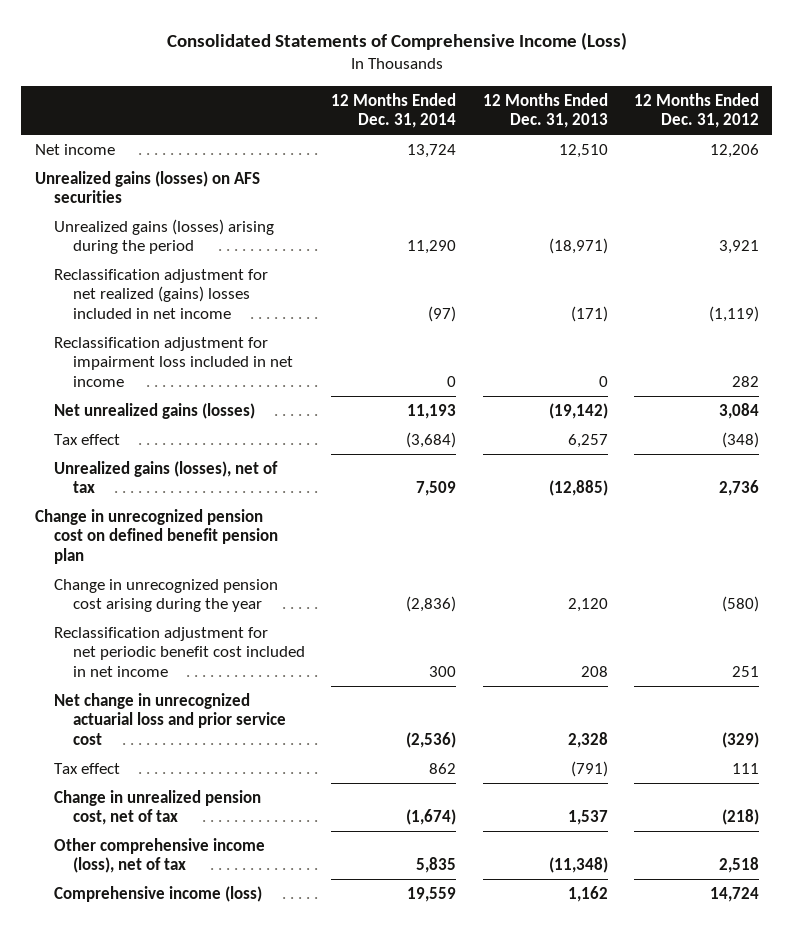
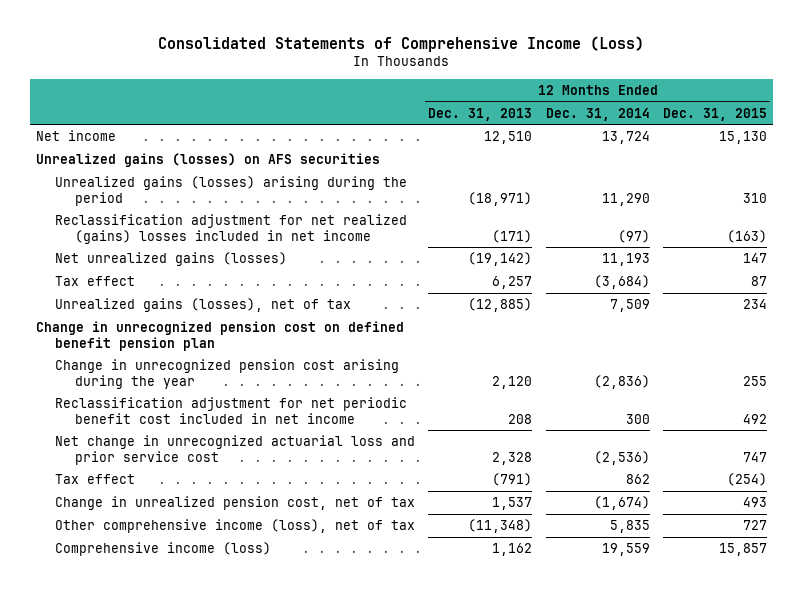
- | 12 Months Ended Dec. 31, 2014 | 12 Months Ended Dec. 31, 2013 | 12 Months Ended Dec. 31, 2012
+ | 12 Months Ended Dec. 31, 2013 | 12 Months Ended Dec. 31, 2014 | 12 Months Ended Dec. 31, 2015
- Reclassification adjustment for impairment loss included in net income | 0 | 0 | 282

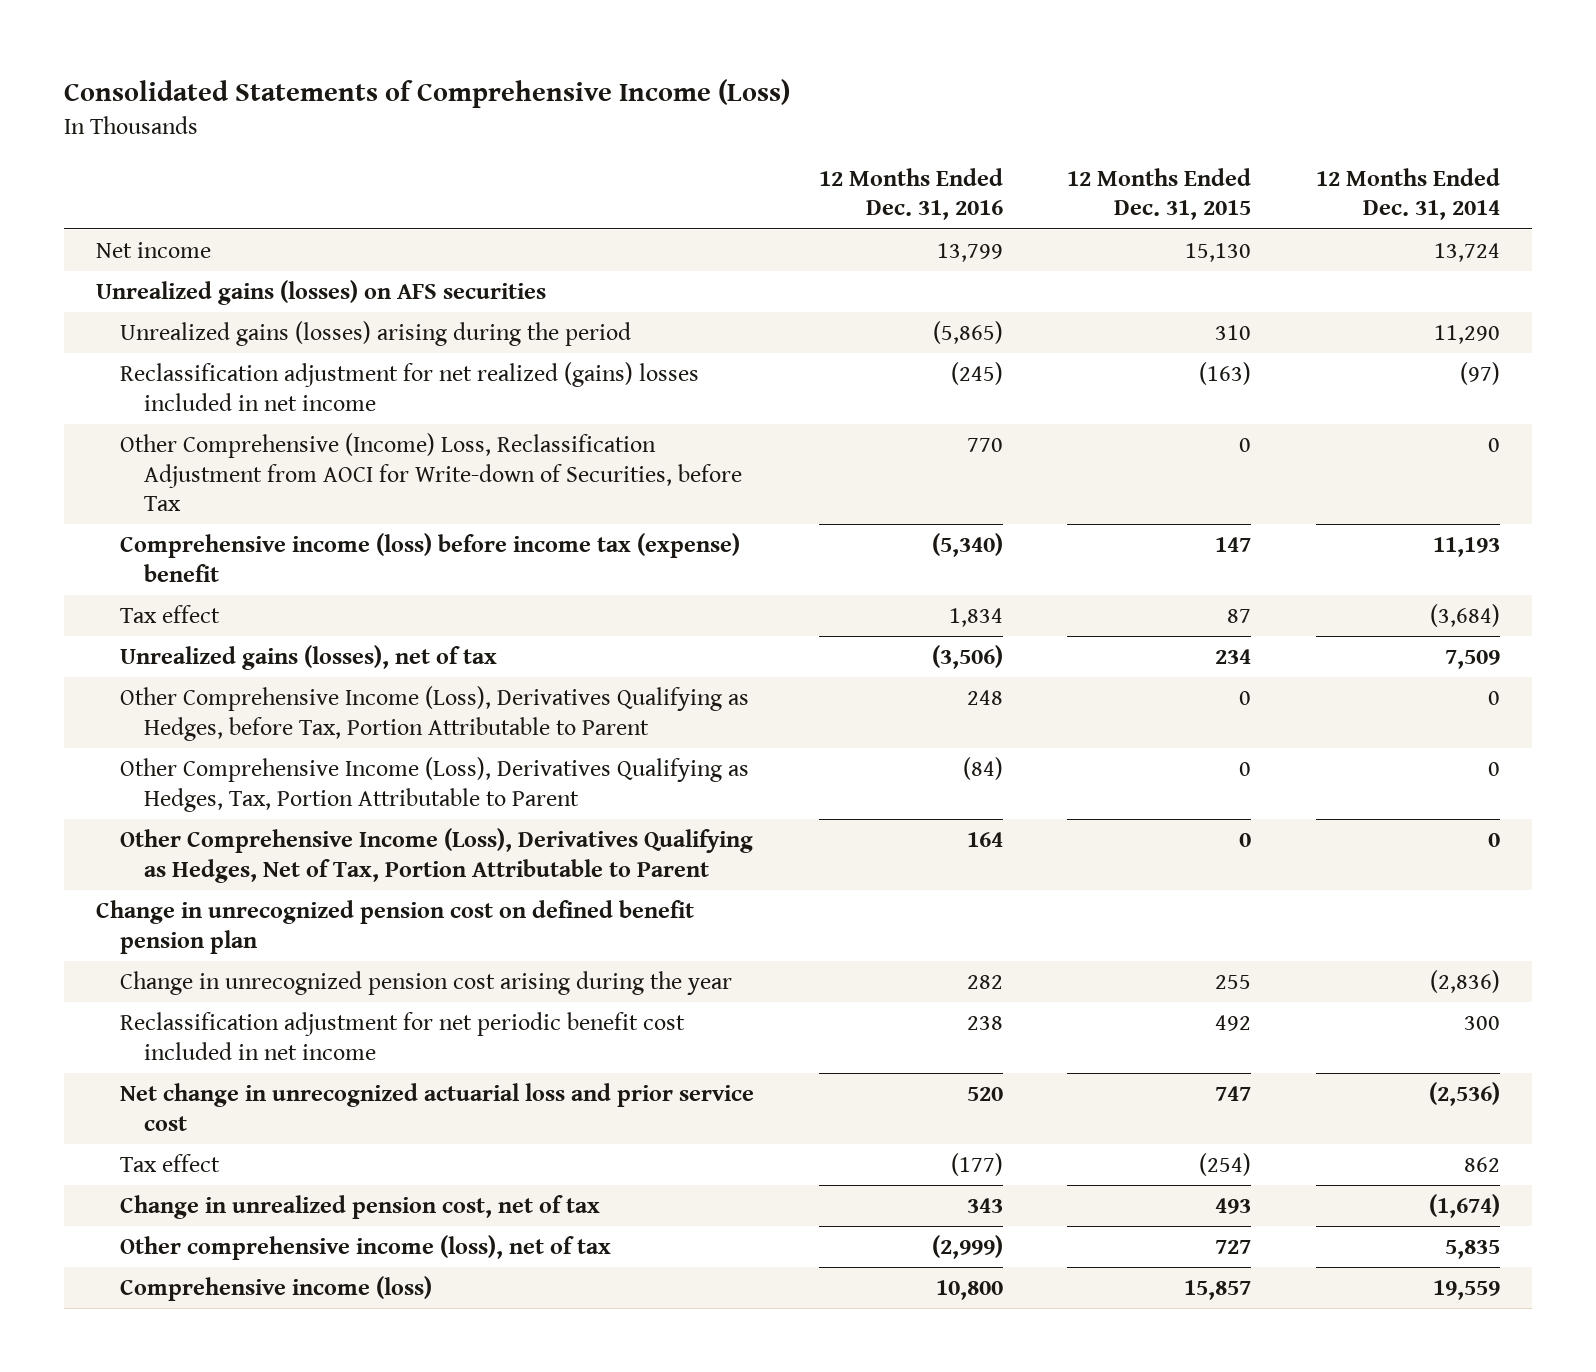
- | 12 Months Ended Dec. 31, 2013 | 12 Months Ended Dec. 31, 2014 | 12 Months Ended Dec. 31, 2015
+ | 12 Months Ended Dec. 31, 2016 | 12 Months Ended Dec. 31, 2015 | 12 Months Ended Dec. 31, 2014
- Net unrealized gains (losses) | (19,142) | 11,193 | 147
+ Other Comprehensive (Income) Loss, Reclassification Adjustment from AOCI for Write-down of Securities, before Tax | 770 | 0 | 0
+ Comprehensive income (loss) before income tax (expense) benefit | (5,340) | 147 | 11,193
+ Other Comprehensive Income (Loss), Derivatives Qualifying as Hedges, before Tax, Portion Attributable to Parent | 248 | 0 | 0
+ Other Comprehensive Income (Loss), Derivatives Qualifying as Hedges, Tax, Portion Attributable to Parent | (84) | 0 | 0
+ Other Comprehensive Income (Loss), Derivatives Qualifying as Hedges, Net of Tax, Portion Attributable to Parent | 164 | 0 | 0

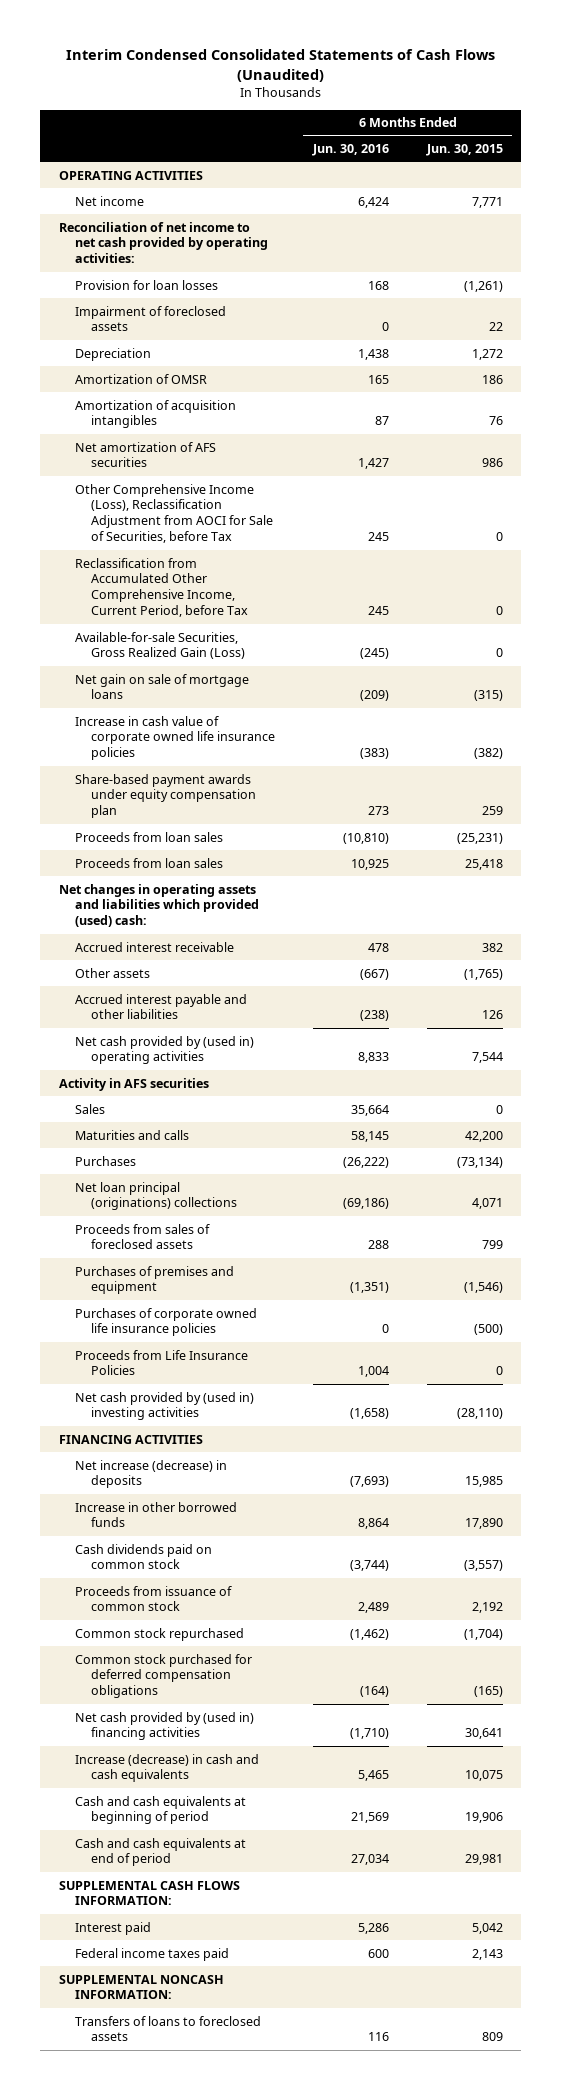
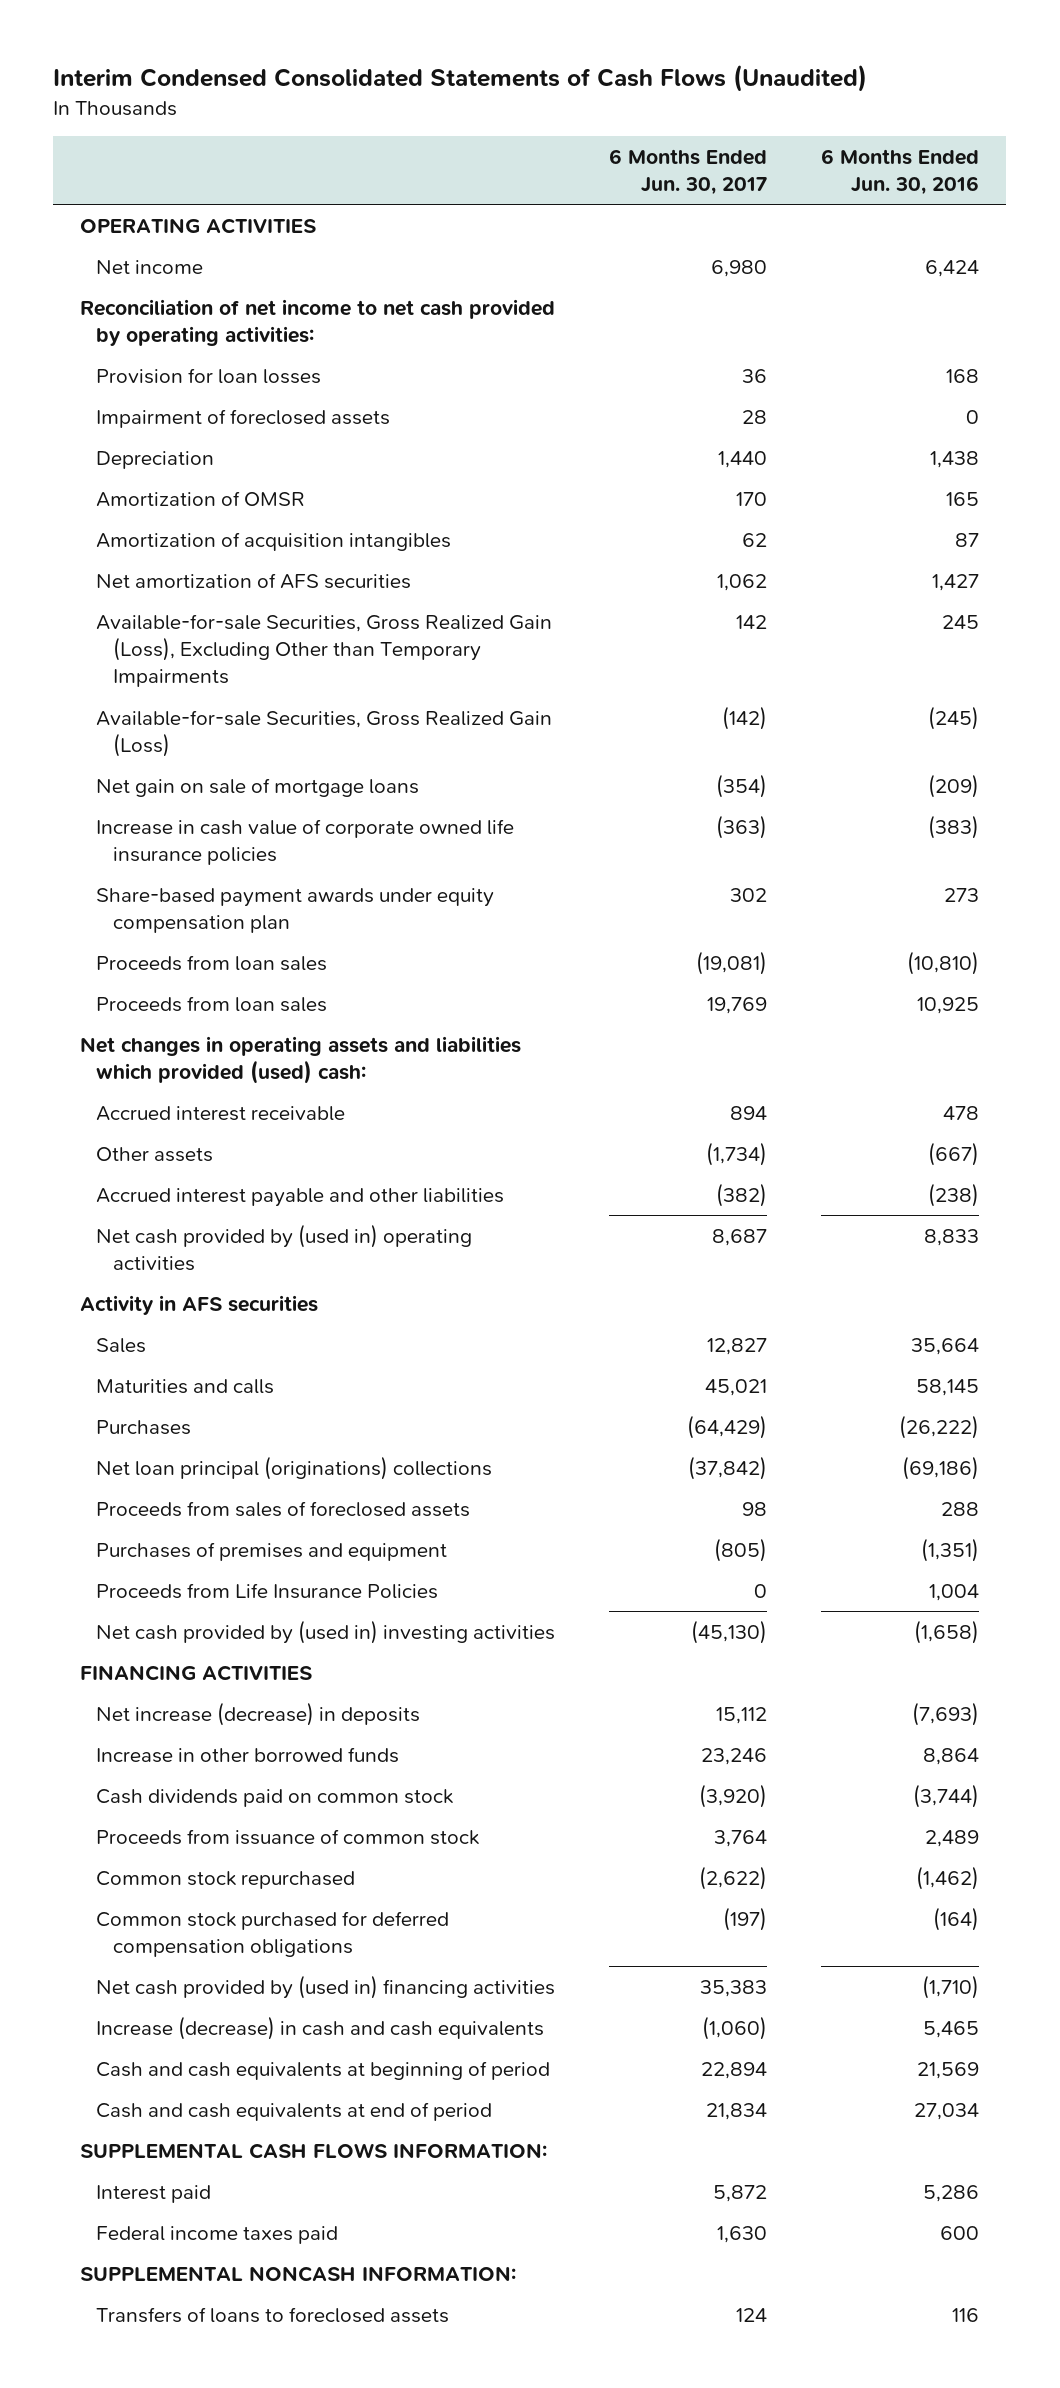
- | 6 Months Ended Jun. 30, 2016 | 6 Months Ended Jun. 30, 2015
+ | 6 Months Ended Jun. 30, 2017 | 6 Months Ended Jun. 30, 2016
- Other Comprehensive Income (Loss), Reclassification Adjustment from AOCI for Sale of Securities, before Tax | 245 | 0
- Reclassification from Accumulated Other Comprehensive Income, Current Period, before Tax | 245 | 0
+ Available-for-sale Securities, Gross Realized Gain (Loss), Excluding Other than Temporary Impairments | 142 | 245
- Purchases of corporate owned life insurance policies | 0 | (500)

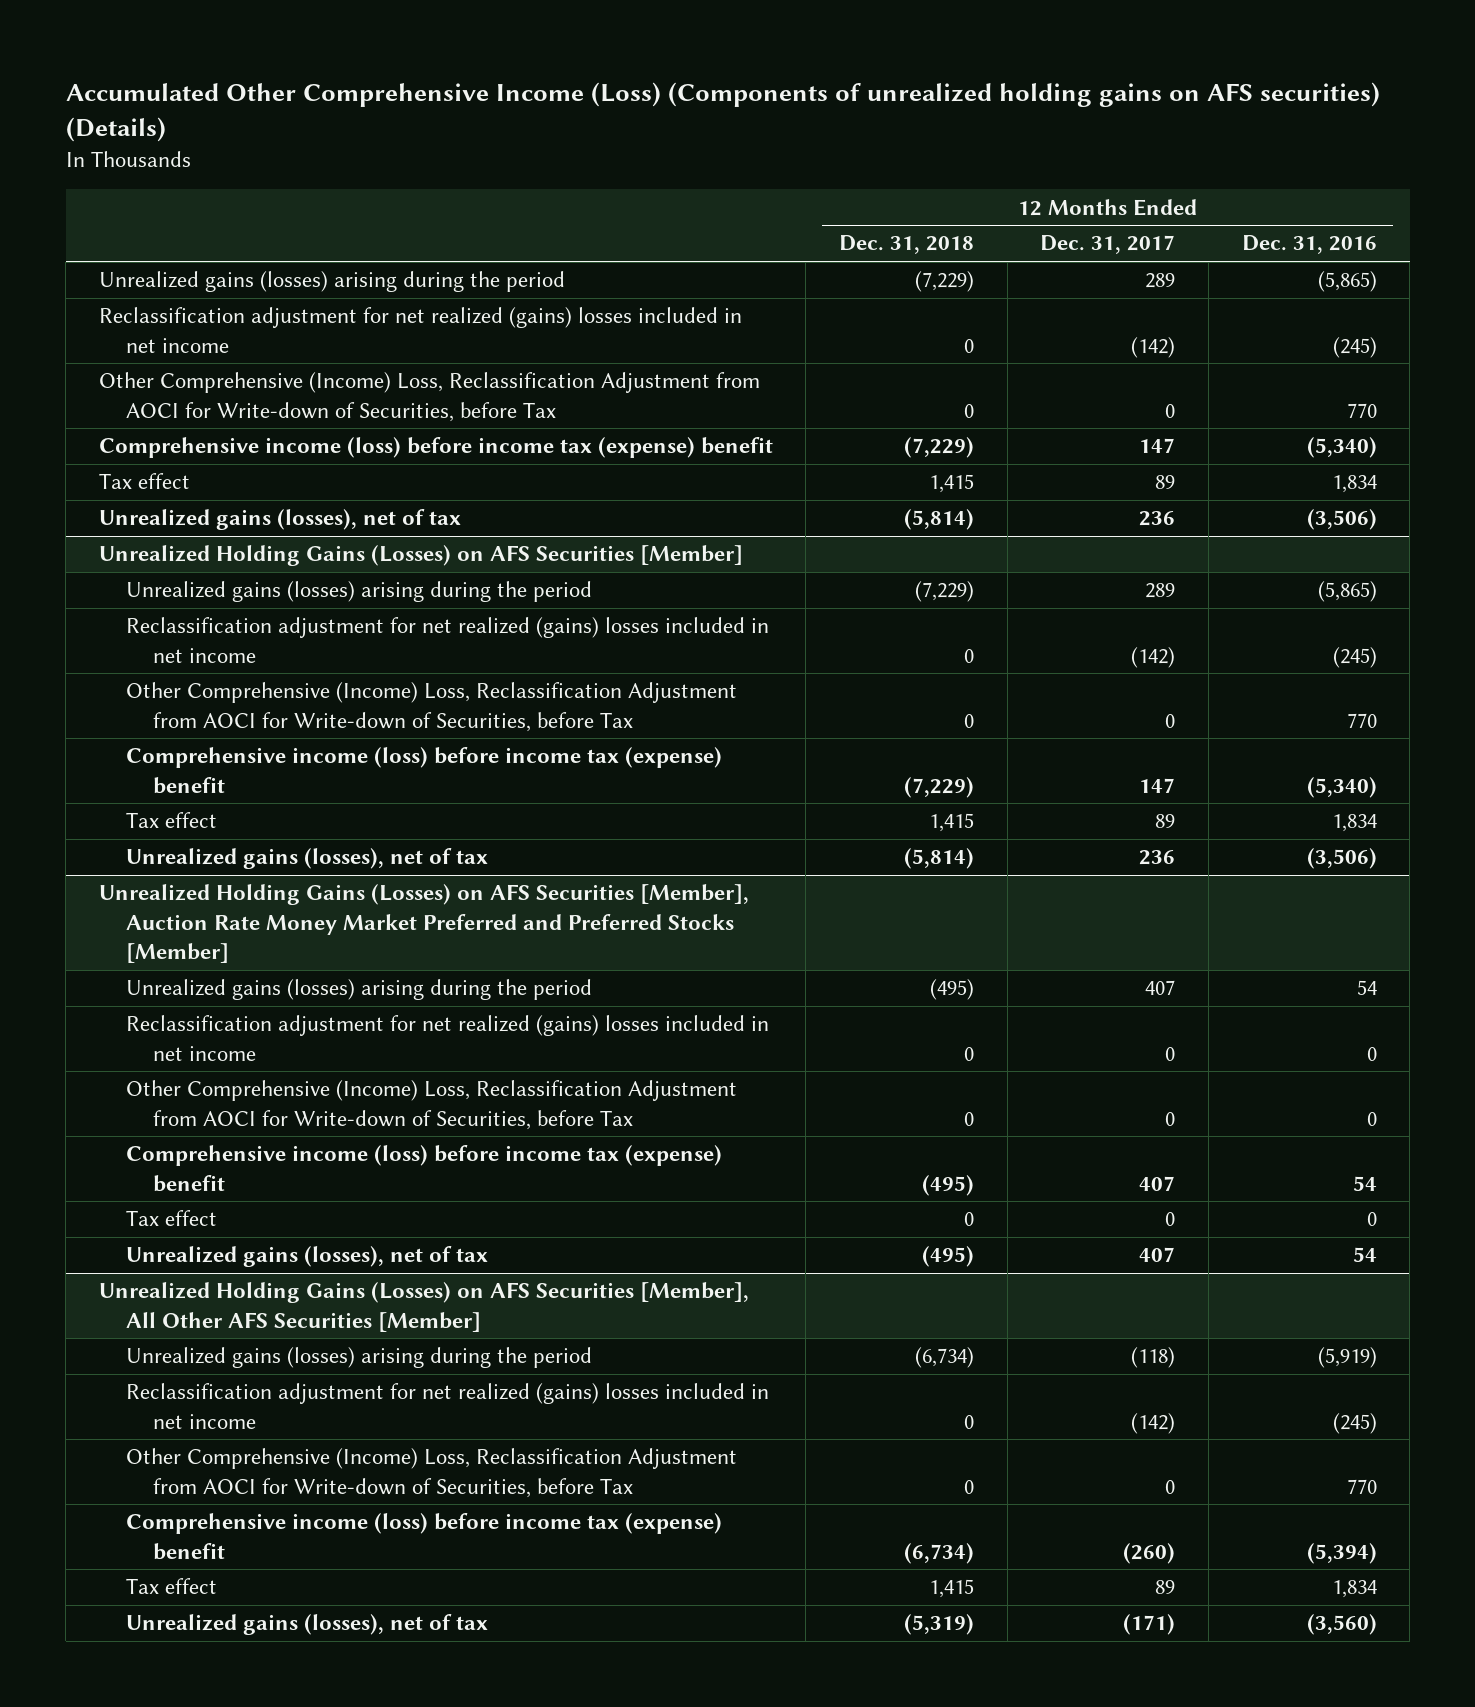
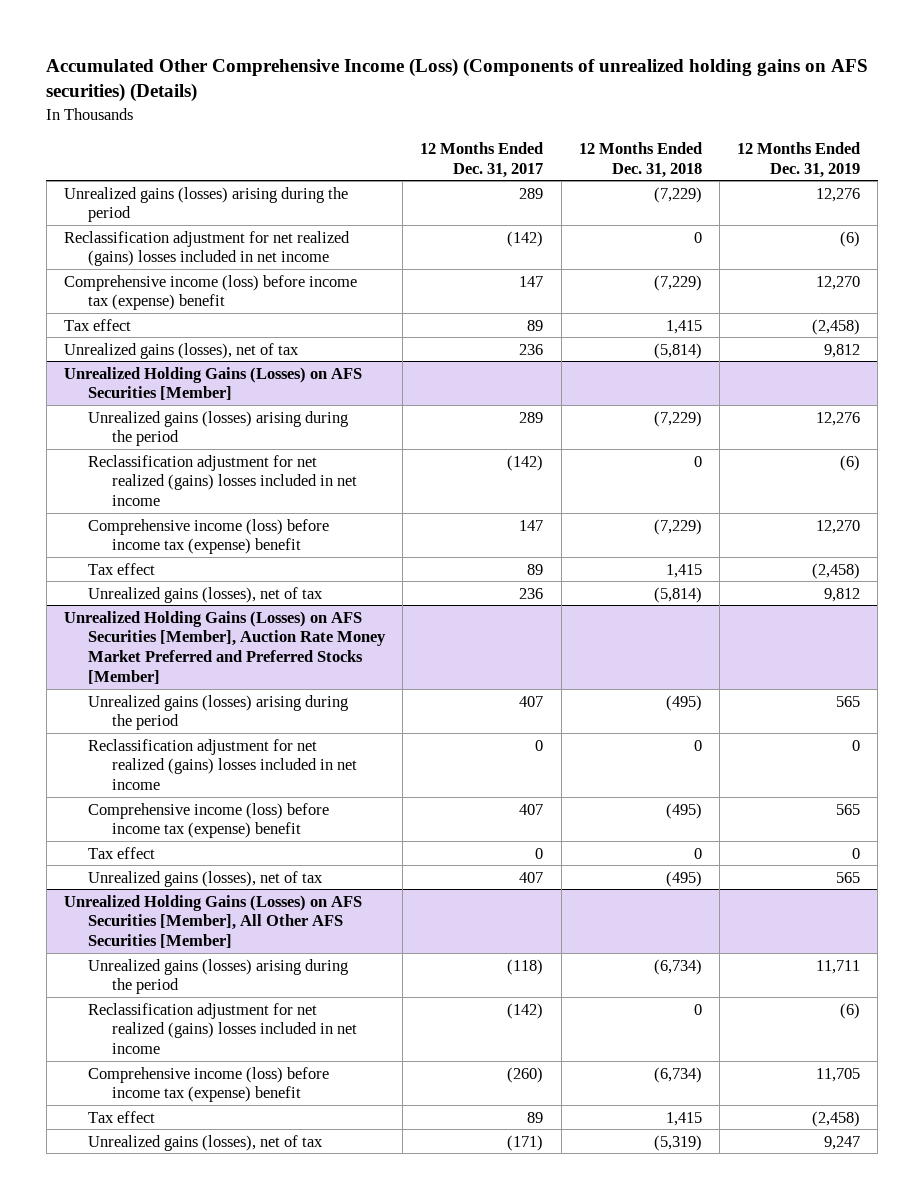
- | 12 Months Ended Dec. 31, 2018 | 12 Months Ended Dec. 31, 2017 | 12 Months Ended Dec. 31, 2016
+ | 12 Months Ended Dec. 31, 2017 | 12 Months Ended Dec. 31, 2018 | 12 Months Ended Dec. 31, 2019
- Other Comprehensive (Income) Loss, Reclassification Adjustment from AOCI for Write-down of Securities, before Tax | 0 | 0 | 770
@ Unrealized Holding Gains (Losses) on AFS Securities [Member]
- Other Comprehensive (Income) Loss, Reclassification Adjustment from AOCI for Write-down of Securities, before Tax | 0 | 0 | 770
@ Unrealized Holding Gains (Losses) on AFS Securities [Member], Auction Rate Money Market Preferred and Preferred Stocks [Member]
- Other Comprehensive (Income) Loss, Reclassification Adjustment from AOCI for Write-down of Securities, before Tax | 0 | 0 | 0
@ Unrealized Holding Gains (Losses) on AFS Securities [Member], All Other AFS Securities [Member]
- Other Comprehensive (Income) Loss, Reclassification Adjustment from AOCI for Write-down of Securities, before Tax | 0 | 0 | 770

